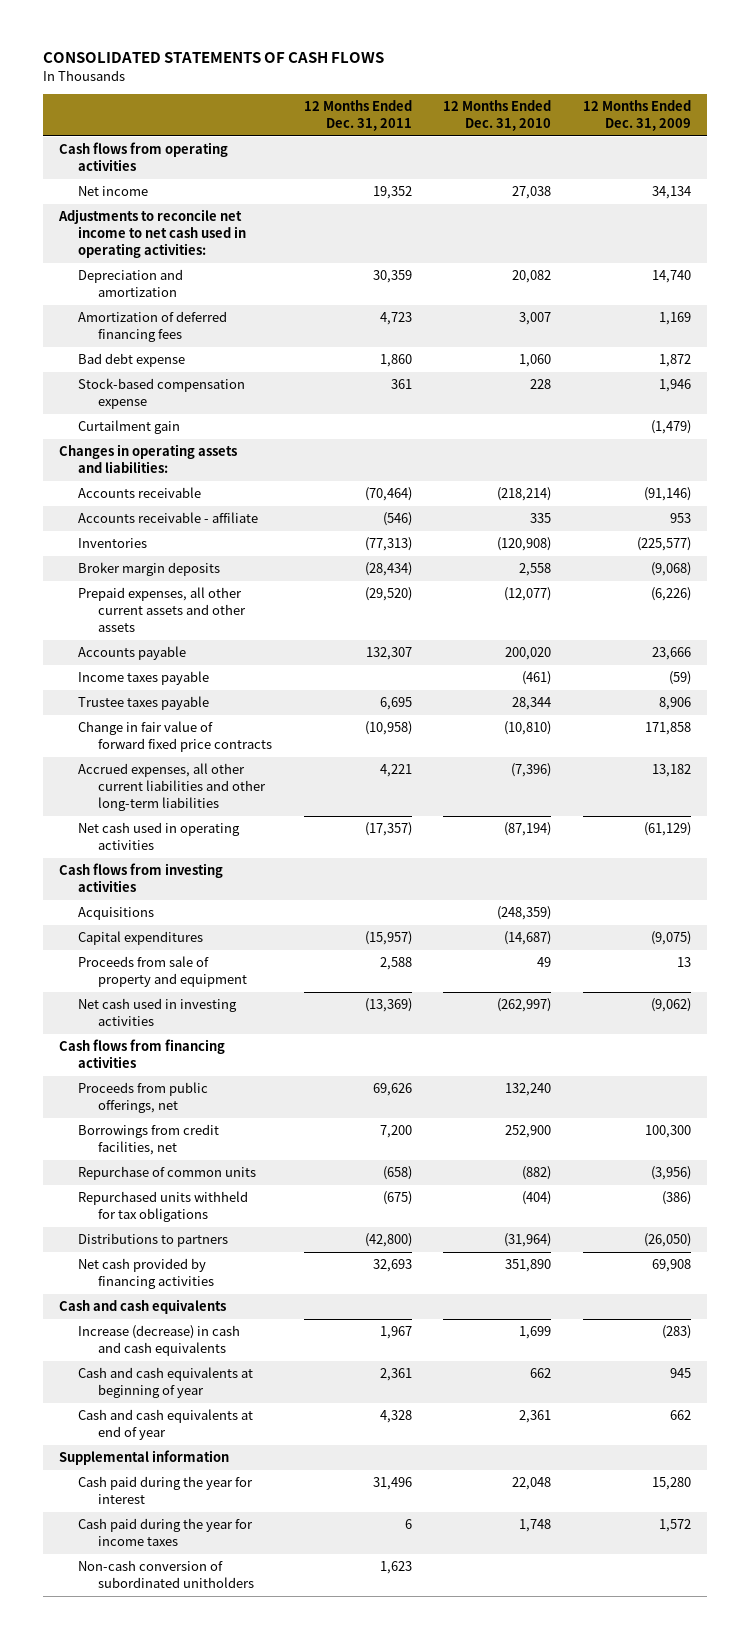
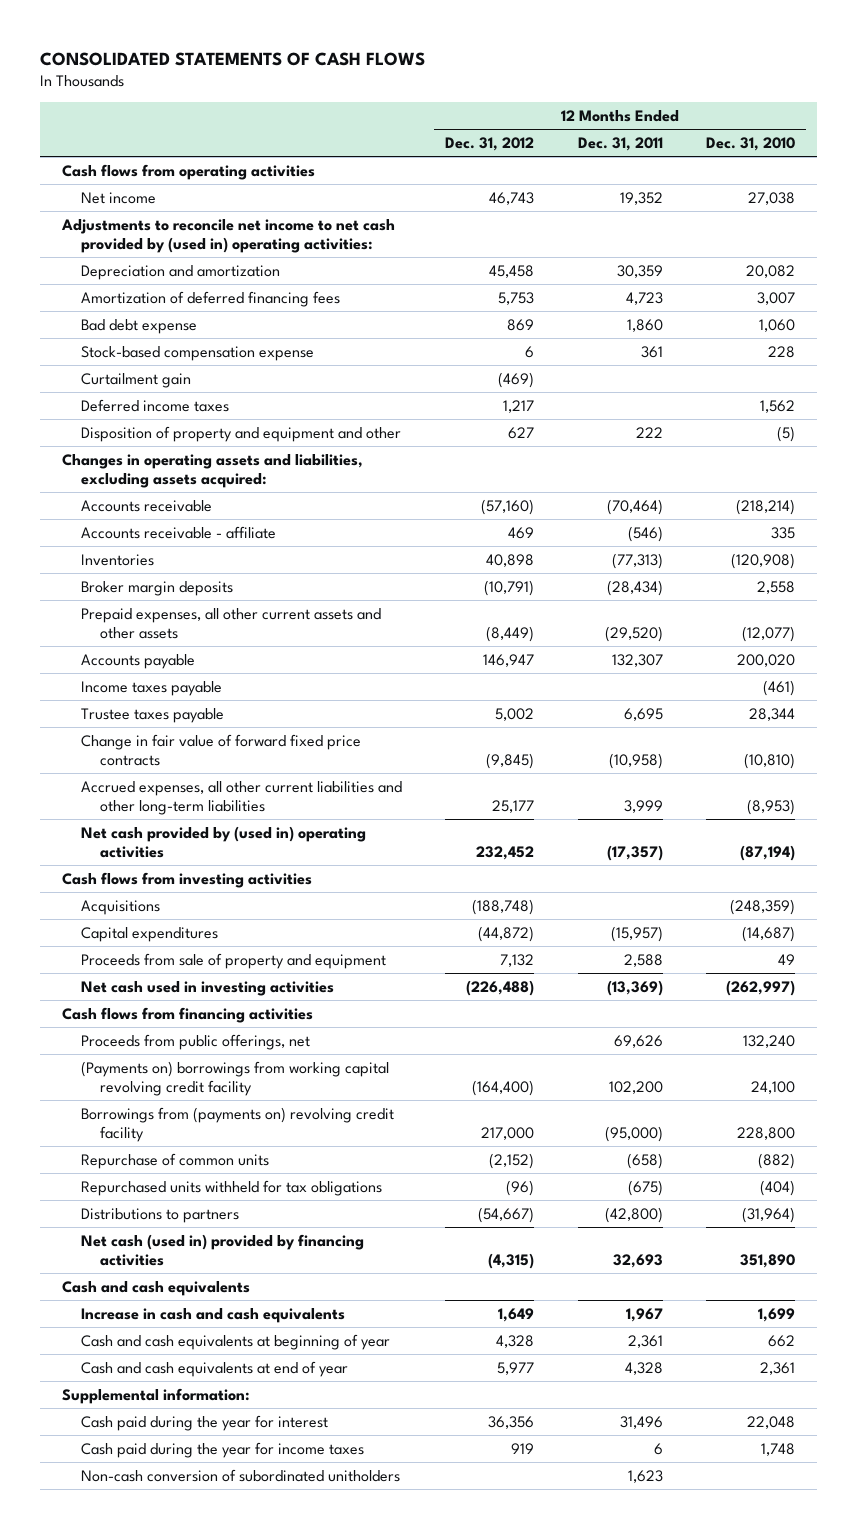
- | 12 Months Ended Dec. 31, 2011 | 12 Months Ended Dec. 31, 2010 | 12 Months Ended Dec. 31, 2009
+ | 12 Months Ended Dec. 31, 2012 | 12 Months Ended Dec. 31, 2011 | 12 Months Ended Dec. 31, 2010
- Adjustments to reconcile net income to net cash used in operating activities:
+ Adjustments to reconcile net income to net cash provided by (used in) operating activities:
- Changes in operating assets and liabilities:
+ Deferred income taxes | 1,217 | | 1,562
+ Disposition of property and equipment and other | 627 | 222 | (5)
+ Changes in operating assets and liabilities, excluding assets acquired:
- Accrued expenses, all other current liabilities and other long-term liabilities | 4,221 | (7,396) | 13,182
- Net cash used in operating activities | (17,357) | (87,194) | (61,129)
+ Accrued expenses, all other current liabilities and other long-term liabilities | 25,177 | 3,999 | (8,953)
+ Net cash provided by (used in) operating activities | 232,452 | (17,357) | (87,194)
- Borrowings from credit facilities, net | 7,200 | 252,900 | 100,300
+ (Payments on) borrowings from working capital revolving credit facility | (164,400) | 102,200 | 24,100
+ Borrowings from (payments on) revolving credit facility | 217,000 | (95,000) | 228,800
- Net cash provided by financing activities | 32,693 | 351,890 | 69,908
+ Net cash (used in) provided by financing activities | (4,315) | 32,693 | 351,890
- Increase (decrease) in cash and cash equivalents | 1,967 | 1,699 | (283)
+ Increase in cash and cash equivalents | 1,649 | 1,967 | 1,699
- Supplemental information
+ Supplemental information:

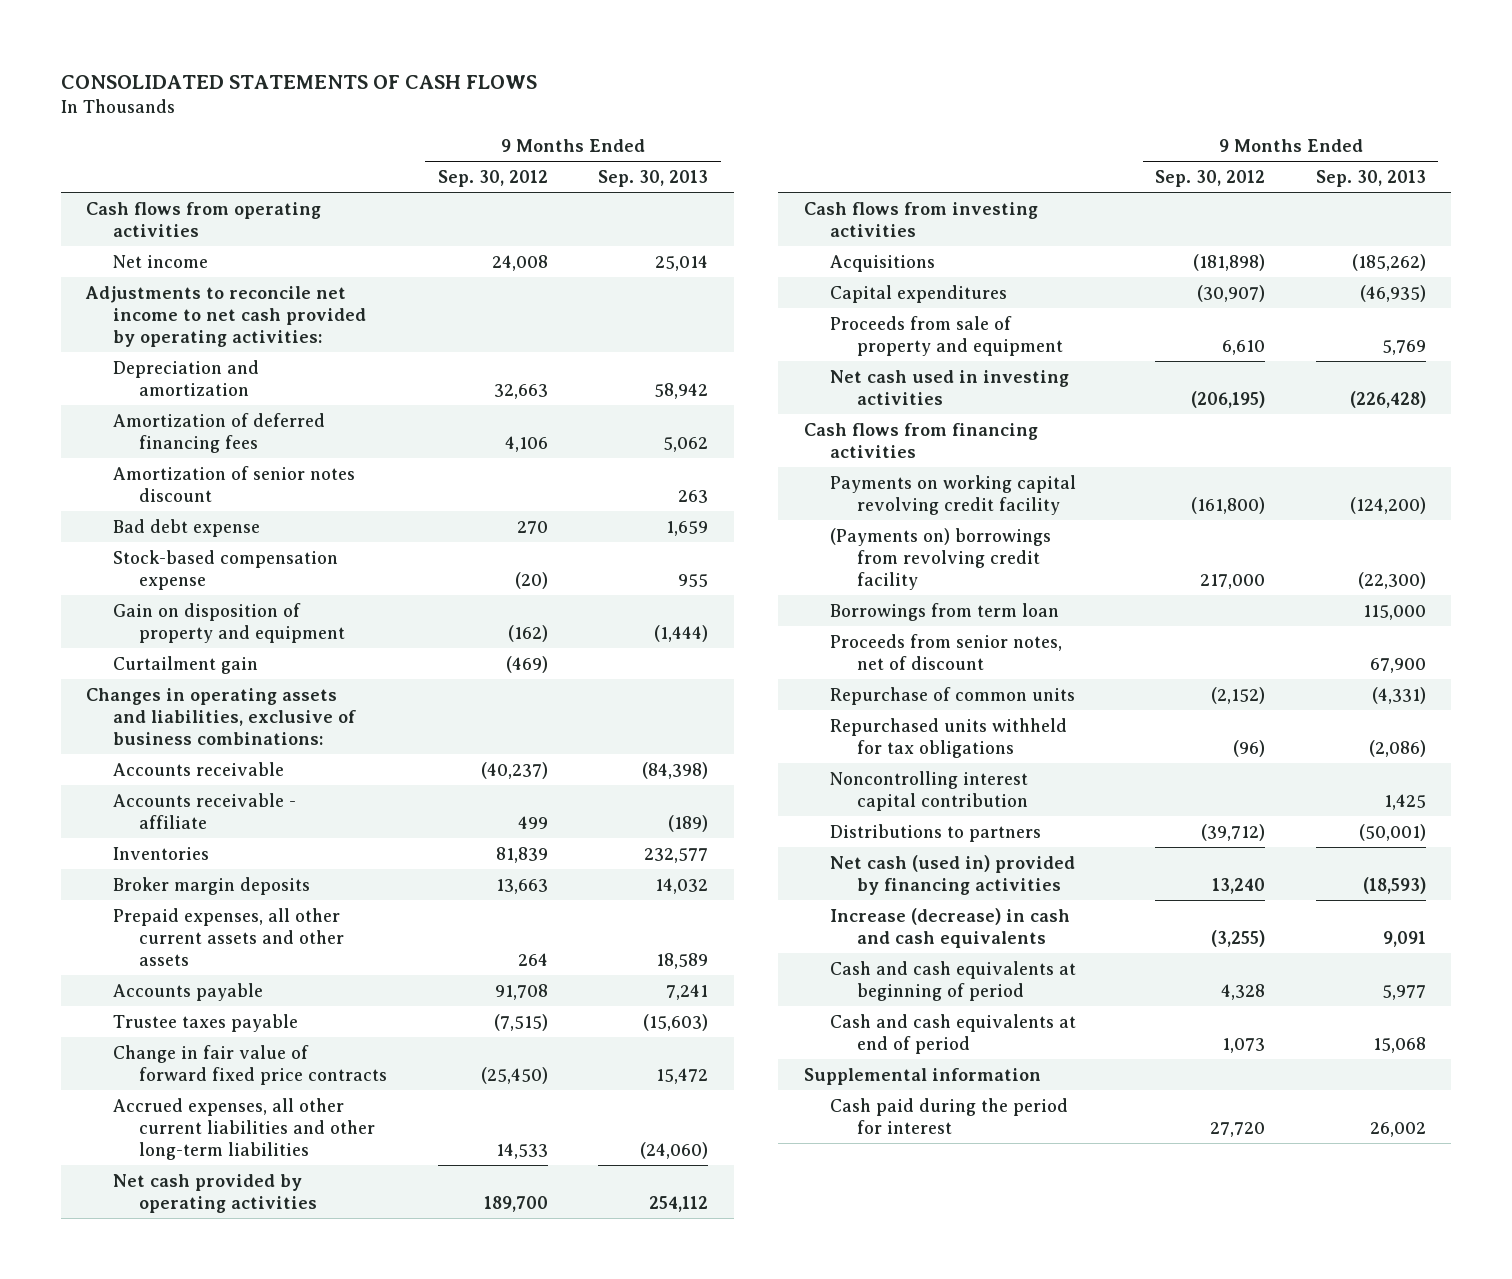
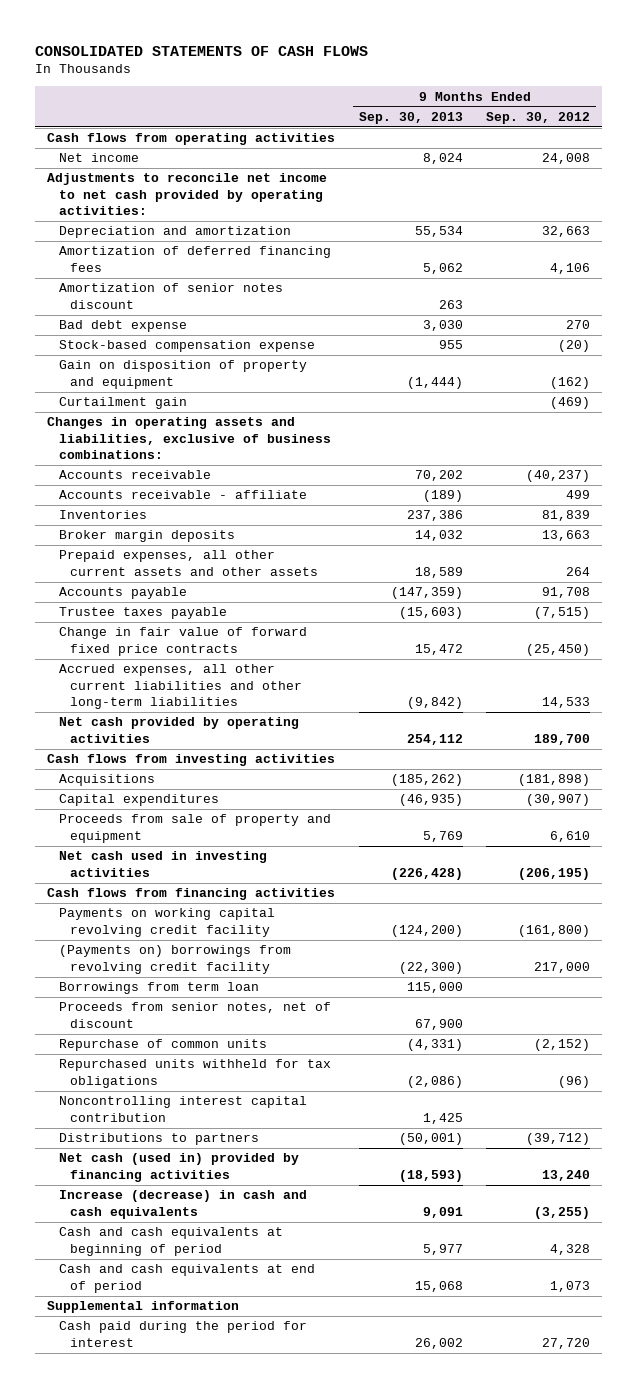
- | 9 Months Ended Sep. 30, 2012 | 9 Months Ended Sep. 30, 2013
+ | 9 Months Ended Sep. 30, 2013 | 9 Months Ended Sep. 30, 2012
- Net income | 24,008 | 25,014
+ Net income | 8,024 | 24,008
- Depreciation and amortization | 32,663 | 58,942
+ Depreciation and amortization | 55,534 | 32,663
- Bad debt expense | 270 | 1,659
+ Bad debt expense | 3,030 | 270
- Accounts receivable | (40,237) | (84,398)
+ Accounts receivable | 70,202 | (40,237)
- Inventories | 81,839 | 232,577
+ Inventories | 237,386 | 81,839
- Accounts payable | 91,708 | 7,241
+ Accounts payable | (147,359) | 91,708
- Accrued expenses, all other current liabilities and other long-term liabilities | 14,533 | (24,060)
+ Accrued expenses, all other current liabilities and other long-term liabilities | (9,842) | 14,533

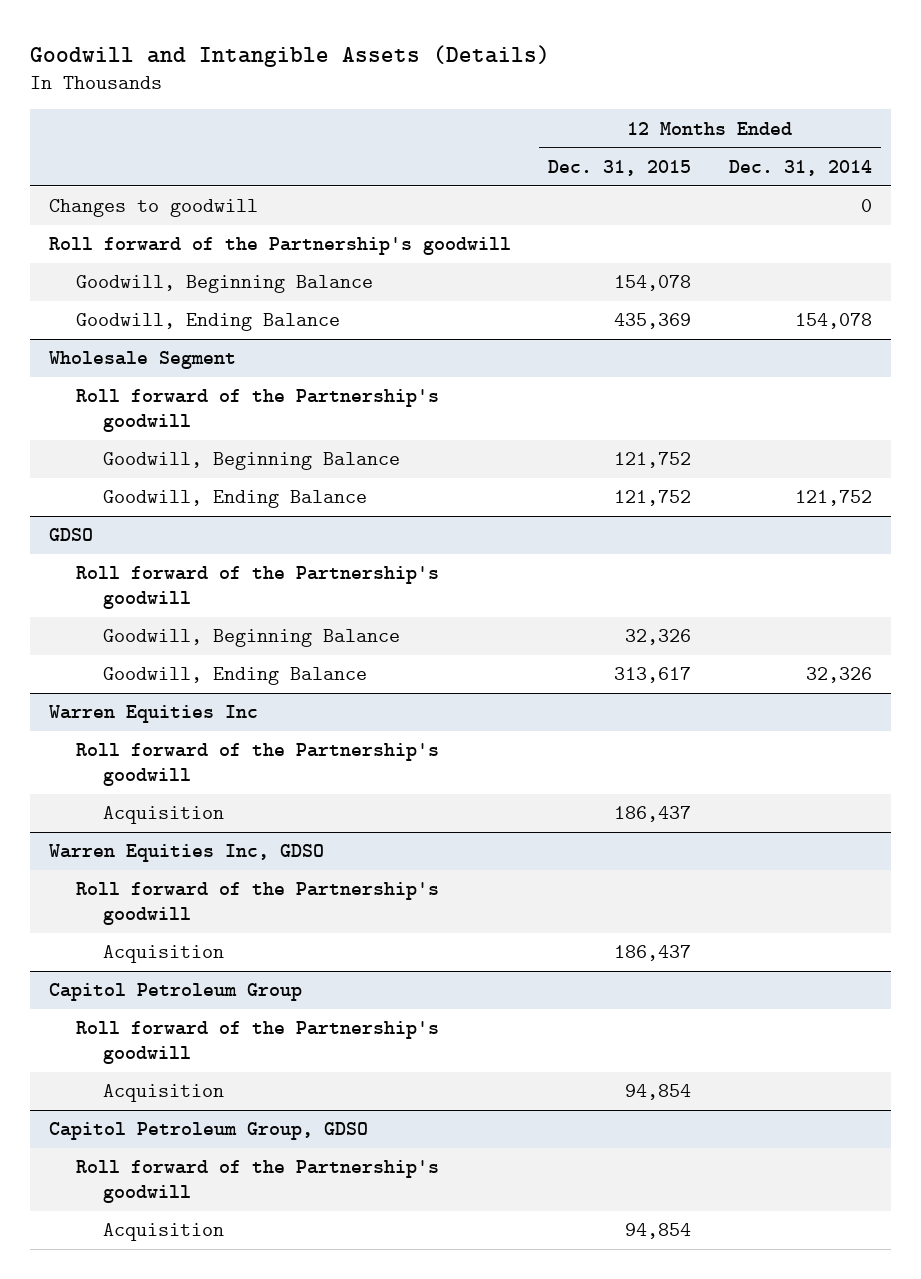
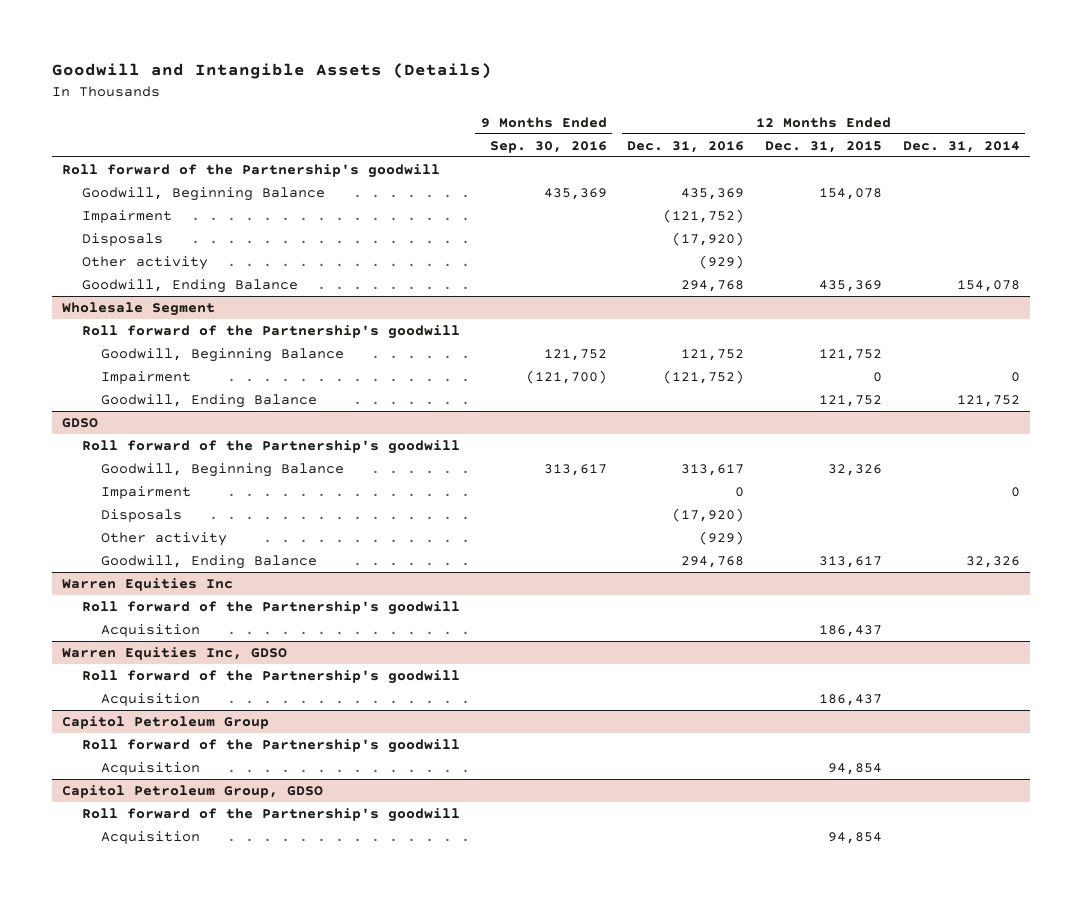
- | 12 Months Ended Dec. 31, 2015 | 12 Months Ended Dec. 31, 2014
+ | 9 Months Ended Sep. 30, 2016 | 12 Months Ended Dec. 31, 2016 | 12 Months Ended Dec. 31, 2015 | 12 Months Ended Dec. 31, 2014
- Changes to goodwill | | 0
+ Impairment | | (121,752) | |
+ Disposals | | (17,920) | |
+ Other activity | | (929) | |
@ Wholesale Segment
+ Impairment | (121,700) | (121,752) | 0 | 0
@ GDSO
+ Impairment | | 0 | | 0
+ Disposals | | (17,920) | |
+ Other activity | | (929) | |

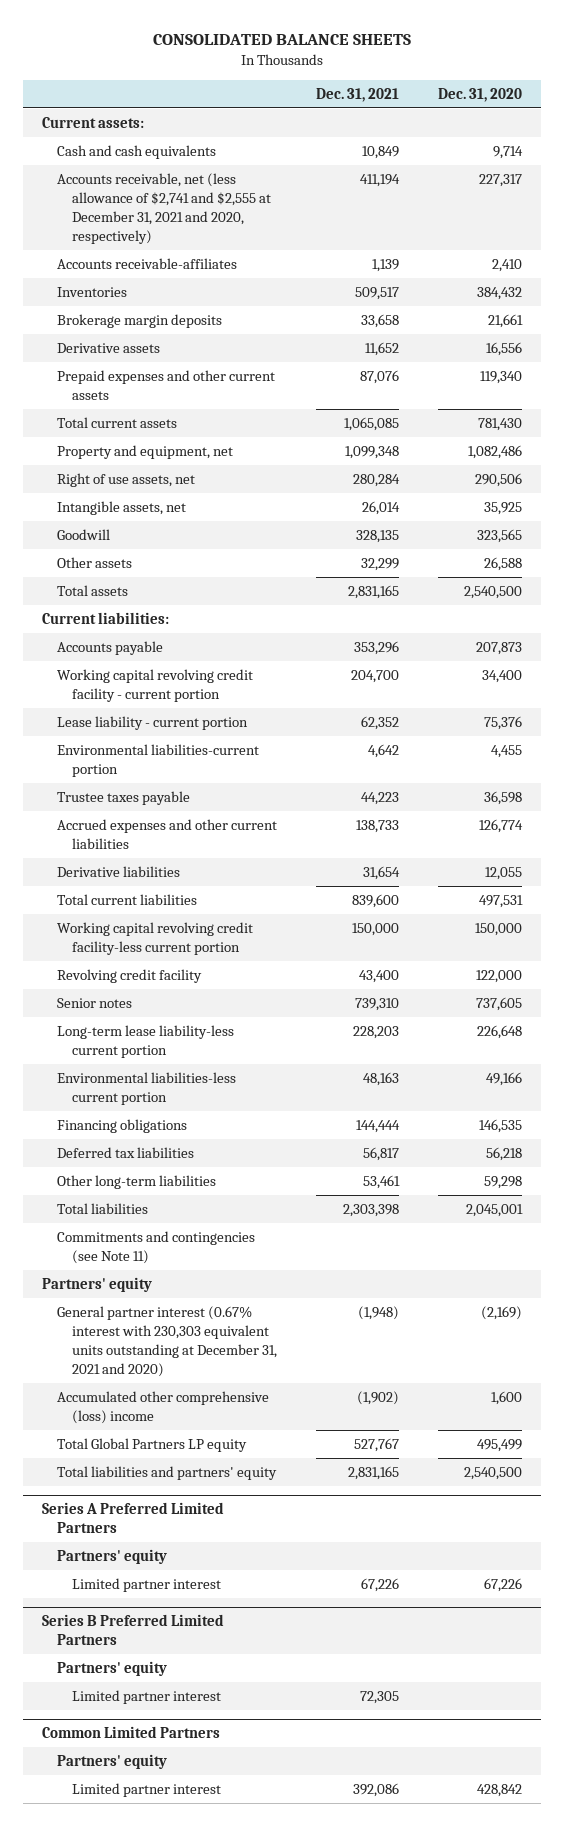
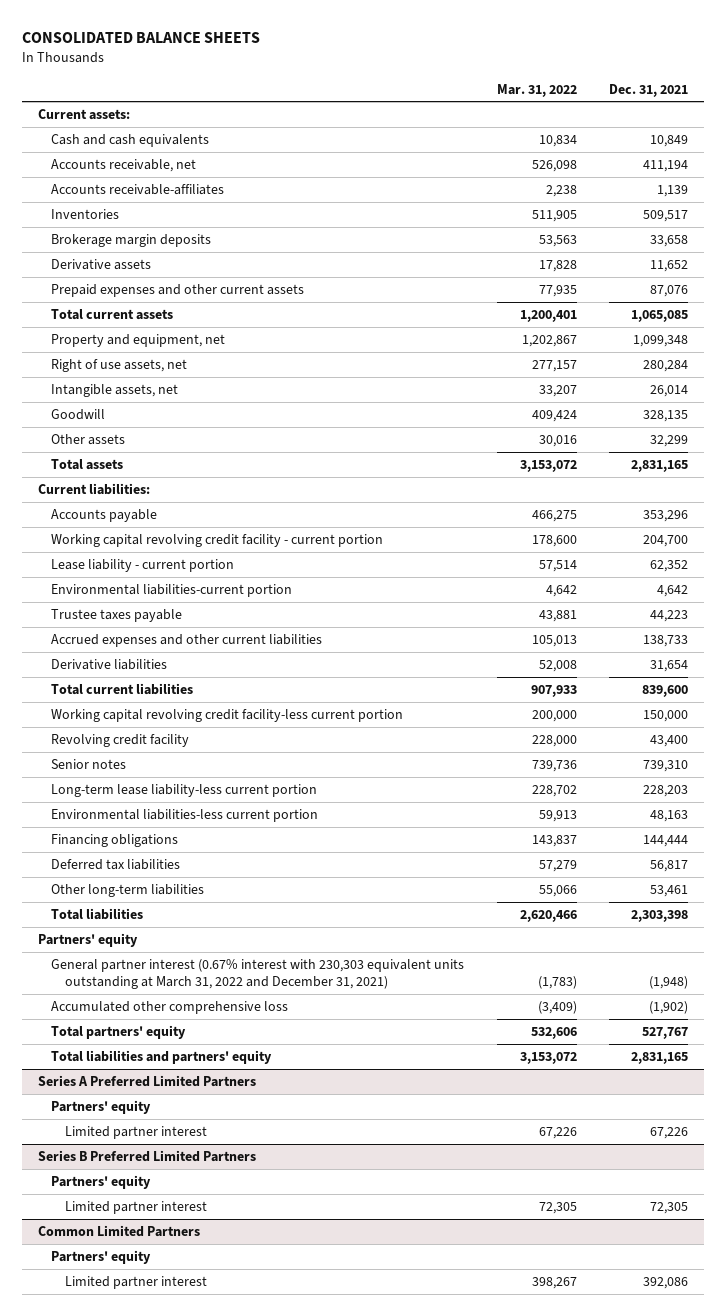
- | Dec. 31, 2021 | Dec. 31, 2020
+ | Mar. 31, 2022 | Dec. 31, 2021
- Accounts receivable, net (less allowance of $2,741 and $2,555 at December 31, 2021 and 2020, respectively) | 411,194 | 227,317
+ Accounts receivable, net | 526,098 | 411,194
- Commitments and contingencies (see Note 11)
- General partner interest (0.67% interest with 230,303 equivalent units outstanding at December 31, 2021 and 2020) | (1,948) | (2,169)
- Accumulated other comprehensive (loss) income | (1,902) | 1,600
- Total Global Partners LP equity | 527,767 | 495,499
+ General partner interest (0.67% interest with 230,303 equivalent units outstanding at March 31, 2022 and December 31, 2021) | (1,783) | (1,948)
+ Accumulated other comprehensive loss | (3,409) | (1,902)
+ Total partners' equity | 532,606 | 527,767

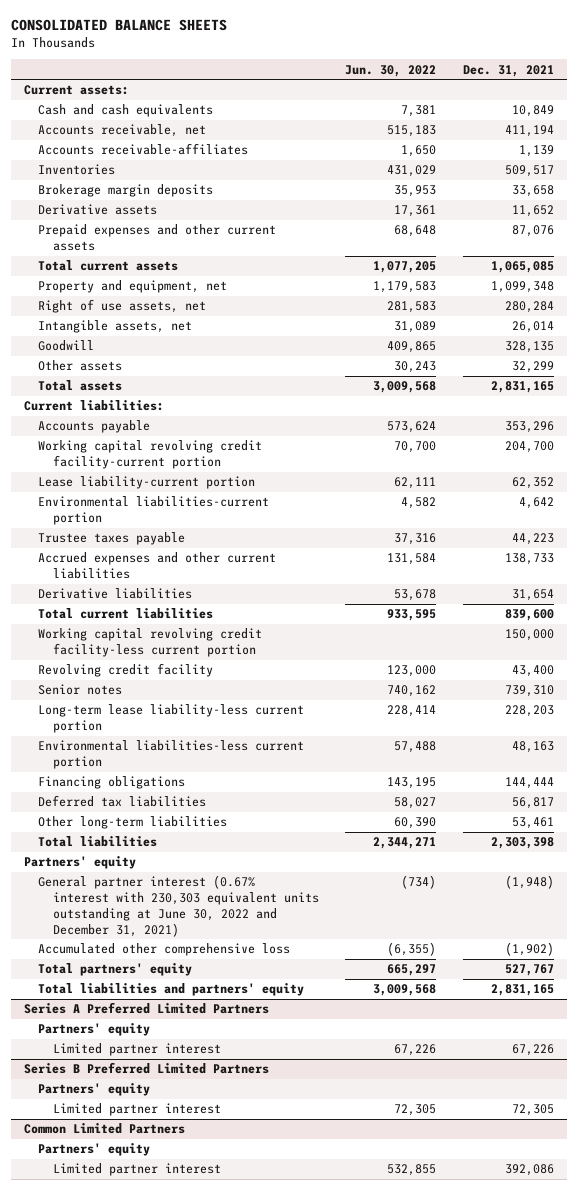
- | Mar. 31, 2022 | Dec. 31, 2021
+ | Jun. 30, 2022 | Dec. 31, 2021
- Working capital revolving credit facility - current portion | 178,600 | 204,700
- Lease liability - current portion | 57,514 | 62,352
+ Working capital revolving credit facility-current portion | 70,700 | 204,700
+ Lease liability-current portion | 62,111 | 62,352
- General partner interest (0.67% interest with 230,303 equivalent units outstanding at March 31, 2022 and December 31, 2021) | (1,783) | (1,948)
+ General partner interest (0.67% interest with 230,303 equivalent units outstanding at June 30, 2022 and December 31, 2021) | (734) | (1,948)

